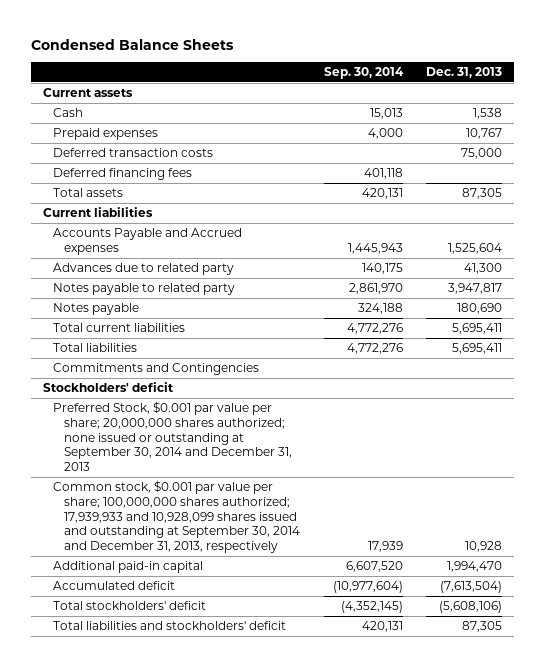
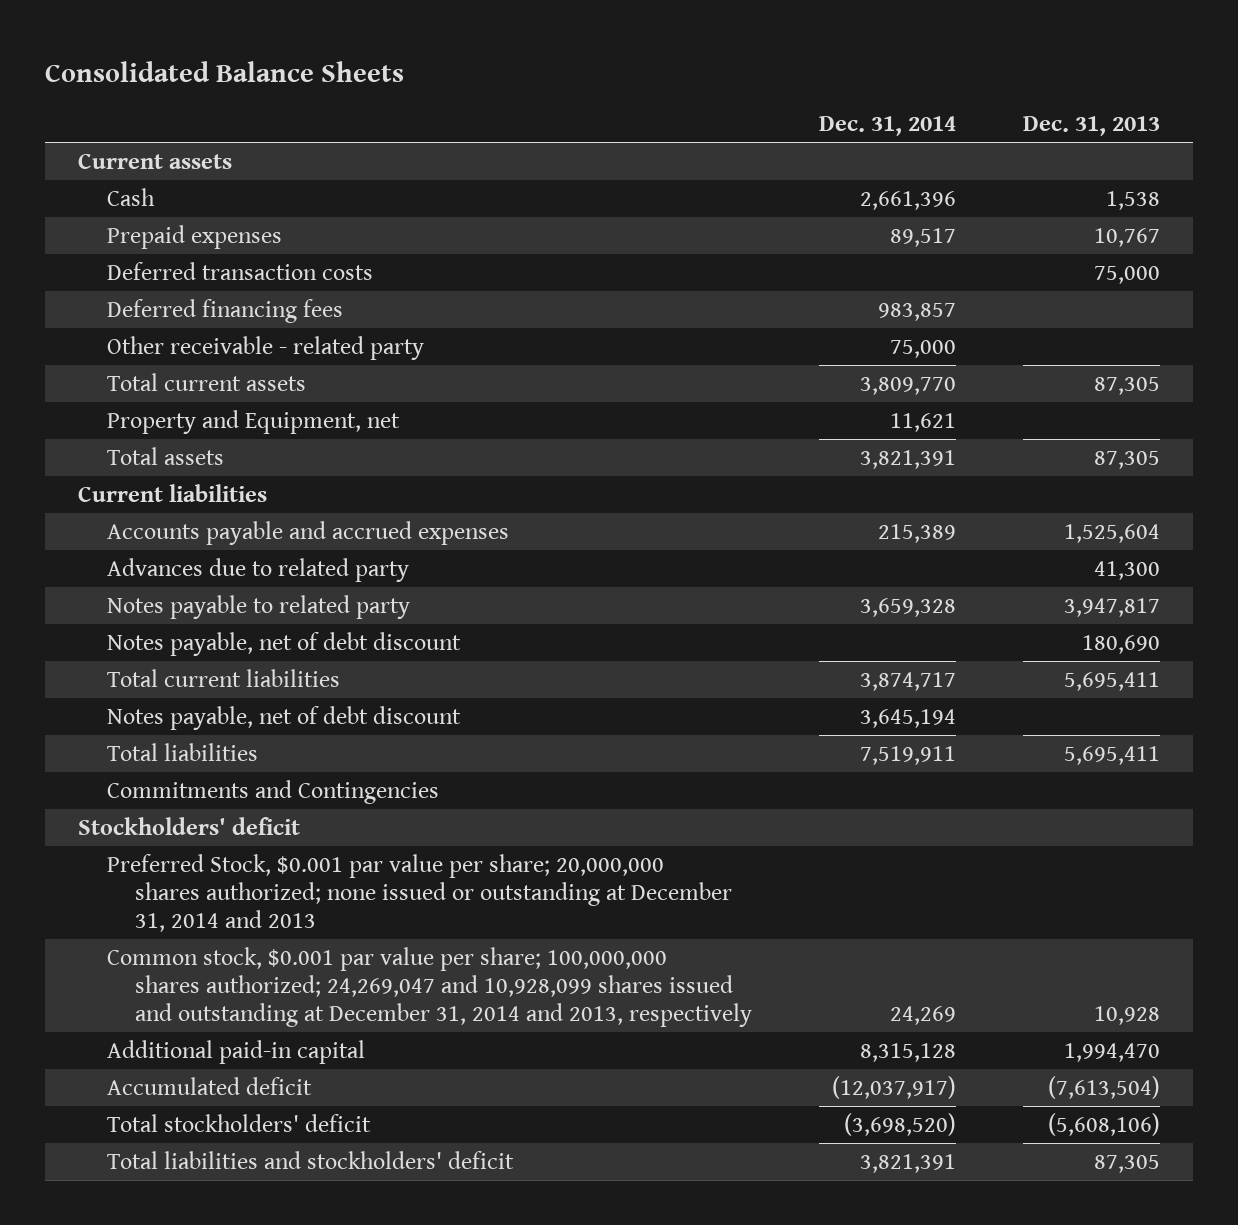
- Condensed Balance Sheets
+ Consolidated Balance Sheets
- | Sep. 30, 2014 | Dec. 31, 2013
+ | Dec. 31, 2014 | Dec. 31, 2013
+ Other receivable - related party | 75,000 |
+ Total current assets | 3,809,770 | 87,305
+ Property and Equipment, net | 11,621 |
- Accounts Payable and Accrued expenses | 1,445,943 | 1,525,604
+ Accounts payable and accrued expenses | 215,389 | 1,525,604
- Notes payable | 324,188 | 180,690
+ Notes payable, net of debt discount | | 180,690
+ Notes payable, net of debt discount | 3,645,194 |
- Preferred Stock, $0.001 par value per share; 20,000,000 shares authorized; none issued or outstanding at September 30, 2014 and December 31, 2013
- Common stock, $0.001 par value per share; 100,000,000 shares authorized; 17,939,933 and 10,928,099 shares issued and outstanding at September 30, 2014 and December 31, 2013, respectively | 17,939 | 10,928
+ Preferred Stock, $0.001 par value per share; 20,000,000 shares authorized; none issued or outstanding at December 31, 2014 and 2013
+ Common stock, $0.001 par value per share; 100,000,000 shares authorized; 24,269,047 and 10,928,099 shares issued and outstanding at December 31, 2014 and 2013, respectively | 24,269 | 10,928

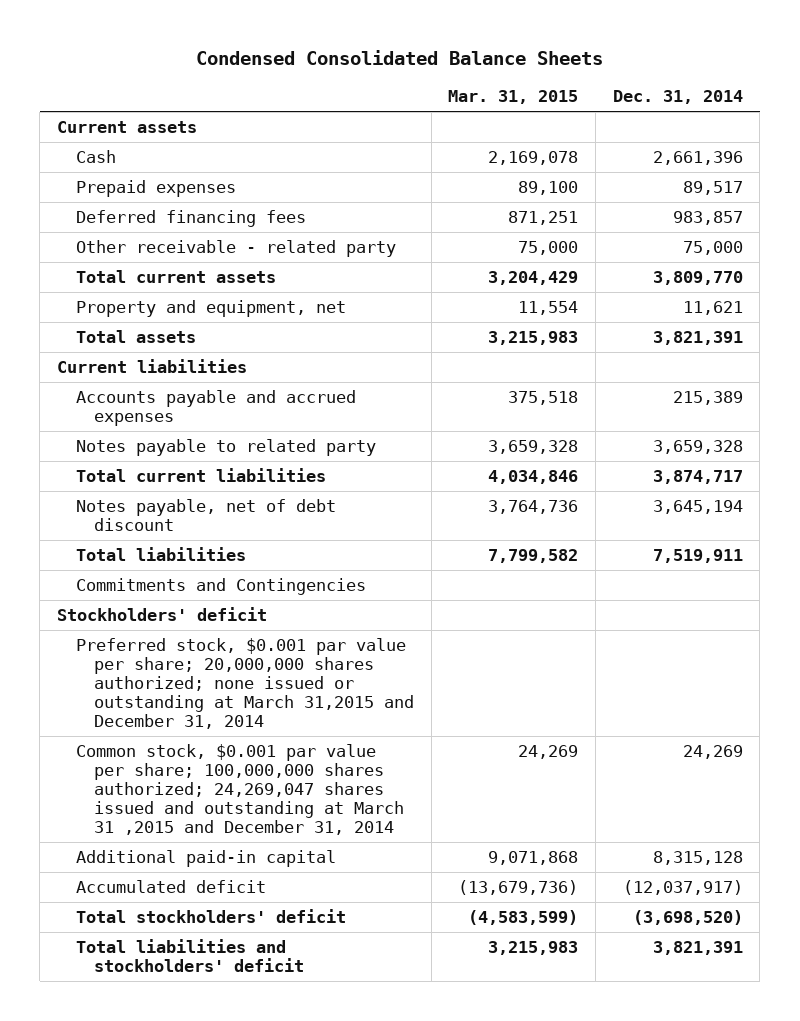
- Consolidated Balance Sheets
+ Condensed Consolidated Balance Sheets
- | Dec. 31, 2014 | Dec. 31, 2013
+ | Mar. 31, 2015 | Dec. 31, 2014
- Deferred transaction costs | | 75,000
- Property and Equipment, net | 11,621 |
+ Property and equipment, net | 11,554 | 11,621
- Advances due to related party | | 41,300
- Notes payable, net of debt discount | | 180,690
- Preferred Stock, $0.001 par value per share; 20,000,000 shares authorized; none issued or outstanding at December 31, 2014 and 2013
- Common stock, $0.001 par value per share; 100,000,000 shares authorized; 24,269,047 and 10,928,099 shares issued and outstanding at December 31, 2014 and 2013, respectively | 24,269 | 10,928
+ Preferred stock, $0.001 par value per share; 20,000,000 shares authorized; none issued or outstanding at March 31,2015 and December 31, 2014
+ Common stock, $0.001 par value per share; 100,000,000 shares authorized; 24,269,047 shares issued and outstanding at March 31 ,2015 and December 31, 2014 | 24,269 | 24,269

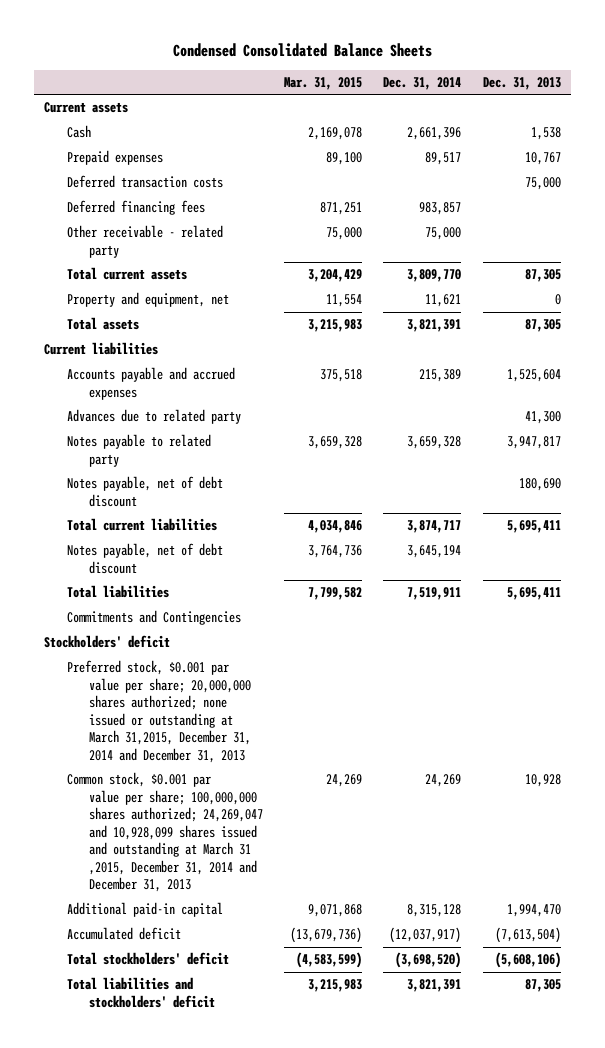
- | Mar. 31, 2015 | Dec. 31, 2014
+ | Mar. 31, 2015 | Dec. 31, 2014 | Dec. 31, 2013
+ Deferred transaction costs | | | 75,000
+ Advances due to related party | | | 41,300
+ Notes payable, net of debt discount | | | 180,690
- Preferred stock, $0.001 par value per share; 20,000,000 shares authorized; none issued or outstanding at March 31,2015 and December 31, 2014
- Common stock, $0.001 par value per share; 100,000,000 shares authorized; 24,269,047 shares issued and outstanding at March 31 ,2015 and December 31, 2014 | 24,269 | 24,269
+ Preferred stock, $0.001 par value per share; 20,000,000 shares authorized; none issued or outstanding at March 31,2015, December 31, 2014 and December 31, 2013
+ Common stock, $0.001 par value per share; 100,000,000 shares authorized; 24,269,047 and 10,928,099 shares issued and outstanding at March 31 ,2015, December 31, 2014 and December 31, 2013 | 24,269 | 24,269 | 10,928

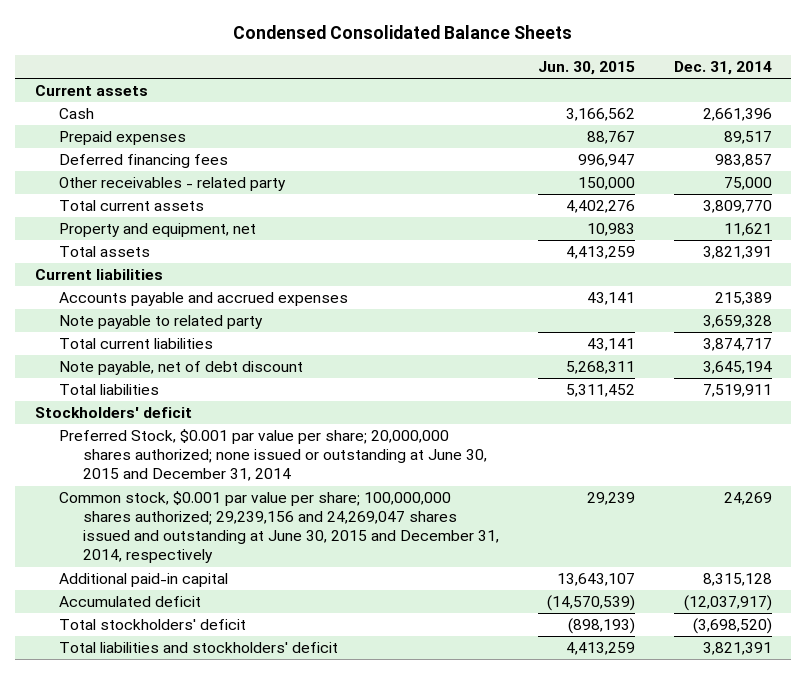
- | Mar. 31, 2015 | Dec. 31, 2014 | Dec. 31, 2013
+ | Jun. 30, 2015 | Dec. 31, 2014
- Deferred transaction costs | | | 75,000
- Other receivable - related party | 75,000 | 75,000 |
+ Other receivables - related party | 150,000 | 75,000
- Advances due to related party | | | 41,300
- Notes payable to related party | 3,659,328 | 3,659,328 | 3,947,817
- Notes payable, net of debt discount | | | 180,690
+ Note payable to related party | | 3,659,328
- Notes payable, net of debt discount | 3,764,736 | 3,645,194 |
+ Note payable, net of debt discount | 5,268,311 | 3,645,194
- Commitments and Contingencies
- Preferred stock, $0.001 par value per share; 20,000,000 shares authorized; none issued or outstanding at March 31,2015, December 31, 2014 and December 31, 2013
- Common stock, $0.001 par value per share; 100,000,000 shares authorized; 24,269,047 and 10,928,099 shares issued and outstanding at March 31 ,2015, December 31, 2014 and December 31, 2013 | 24,269 | 24,269 | 10,928
+ Preferred Stock, $0.001 par value per share; 20,000,000 shares authorized; none issued or outstanding at June 30, 2015 and December 31, 2014
+ Common stock, $0.001 par value per share; 100,000,000 shares authorized; 29,239,156 and 24,269,047 shares issued and outstanding at June 30, 2015 and December 31, 2014, respectively | 29,239 | 24,269

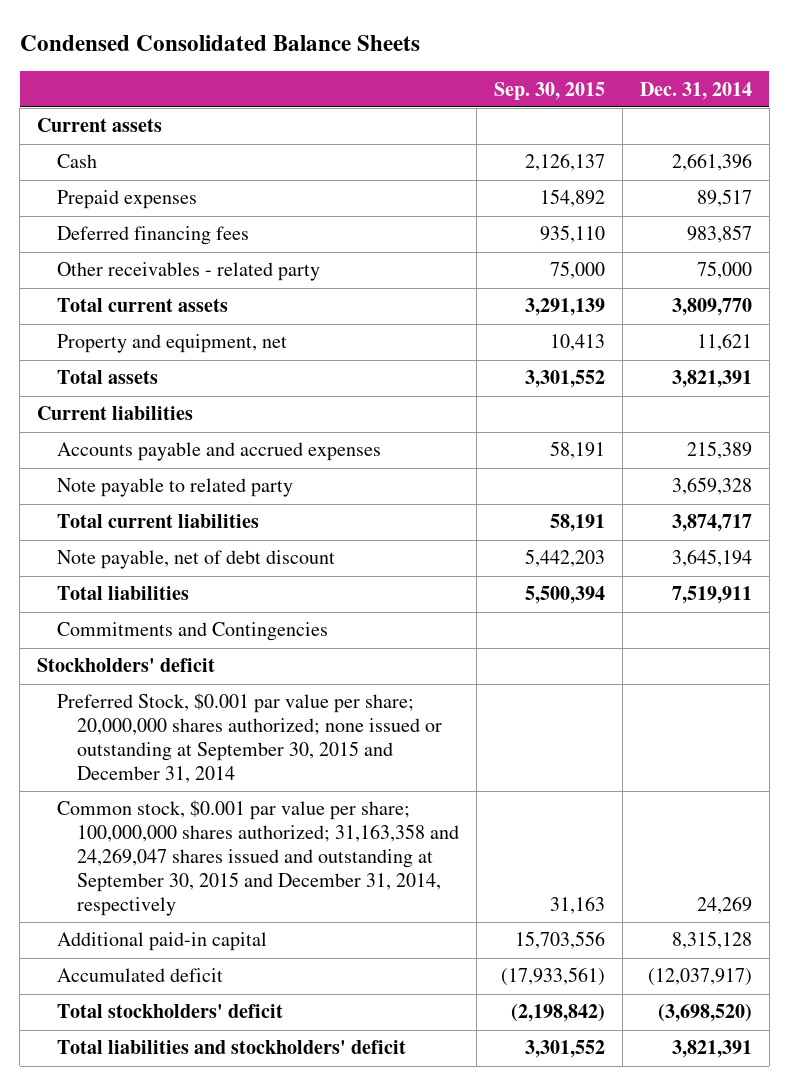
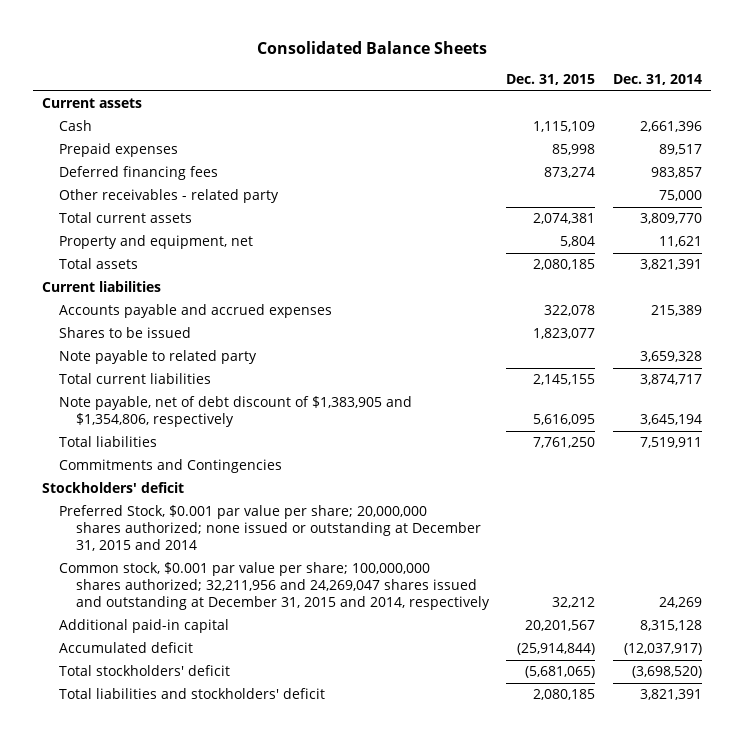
- Condensed Consolidated Balance Sheets
+ Consolidated Balance Sheets
- | Sep. 30, 2015 | Dec. 31, 2014
+ | Dec. 31, 2015 | Dec. 31, 2014
+ Shares to be issued | 1,823,077 |
- Note payable, net of debt discount | 5,442,203 | 3,645,194
+ Note payable, net of debt discount of $1,383,905 and $1,354,806, respectively | 5,616,095 | 3,645,194
- Preferred Stock, $0.001 par value per share; 20,000,000 shares authorized; none issued or outstanding at September 30, 2015 and December 31, 2014
- Common stock, $0.001 par value per share; 100,000,000 shares authorized; 31,163,358 and 24,269,047 shares issued and outstanding at September 30, 2015 and December 31, 2014, respectively | 31,163 | 24,269
+ Preferred Stock, $0.001 par value per share; 20,000,000 shares authorized; none issued or outstanding at December 31, 2015 and 2014
+ Common stock, $0.001 par value per share; 100,000,000 shares authorized; 32,211,956 and 24,269,047 shares issued and outstanding at December 31, 2015 and 2014, respectively | 32,212 | 24,269

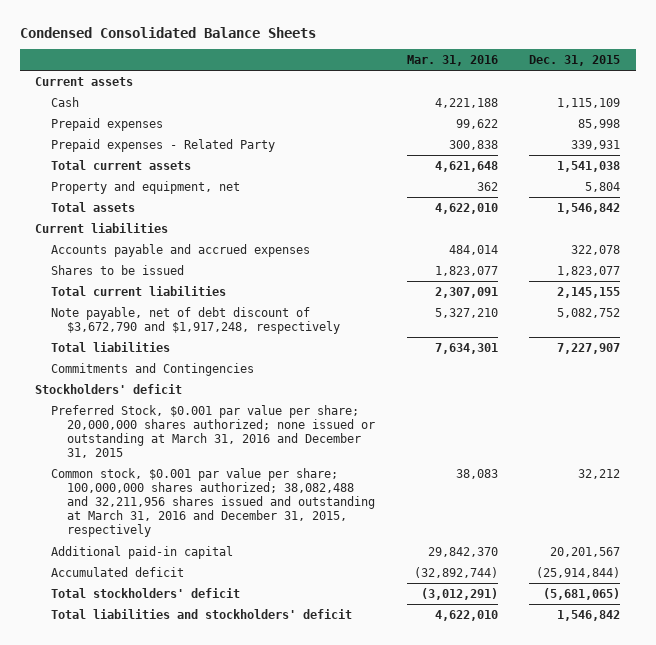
- Consolidated Balance Sheets
+ Condensed Consolidated Balance Sheets
- | Dec. 31, 2015 | Dec. 31, 2014
+ | Mar. 31, 2016 | Dec. 31, 2015
- Deferred financing fees | 873,274 | 983,857
- Other receivables - related party | | 75,000
- Total current assets | 2,074,381 | 3,809,770
+ Prepaid expenses - Related Party | 300,838 | 339,931
+ Total current assets | 4,621,648 | 1,541,038
- Total assets | 2,080,185 | 3,821,391
+ Total assets | 4,622,010 | 1,546,842
- Note payable to related party | | 3,659,328
- Note payable, net of debt discount of $1,383,905 and $1,354,806, respectively | 5,616,095 | 3,645,194
- Total liabilities | 7,761,250 | 7,519,911
+ Note payable, net of debt discount of $3,672,790 and $1,917,248, respectively | 5,327,210 | 5,082,752
+ Total liabilities | 7,634,301 | 7,227,907
- Preferred Stock, $0.001 par value per share; 20,000,000 shares authorized; none issued or outstanding at December 31, 2015 and 2014
- Common stock, $0.001 par value per share; 100,000,000 shares authorized; 32,211,956 and 24,269,047 shares issued and outstanding at December 31, 2015 and 2014, respectively | 32,212 | 24,269
+ Preferred Stock, $0.001 par value per share; 20,000,000 shares authorized; none issued or outstanding at March 31, 2016 and December 31, 2015
+ Common stock, $0.001 par value per share; 100,000,000 shares authorized; 38,082,488 and 32,211,956 shares issued and outstanding at March 31, 2016 and December 31, 2015, respectively | 38,083 | 32,212
- Total liabilities and stockholders' deficit | 2,080,185 | 3,821,391
+ Total liabilities and stockholders' deficit | 4,622,010 | 1,546,842

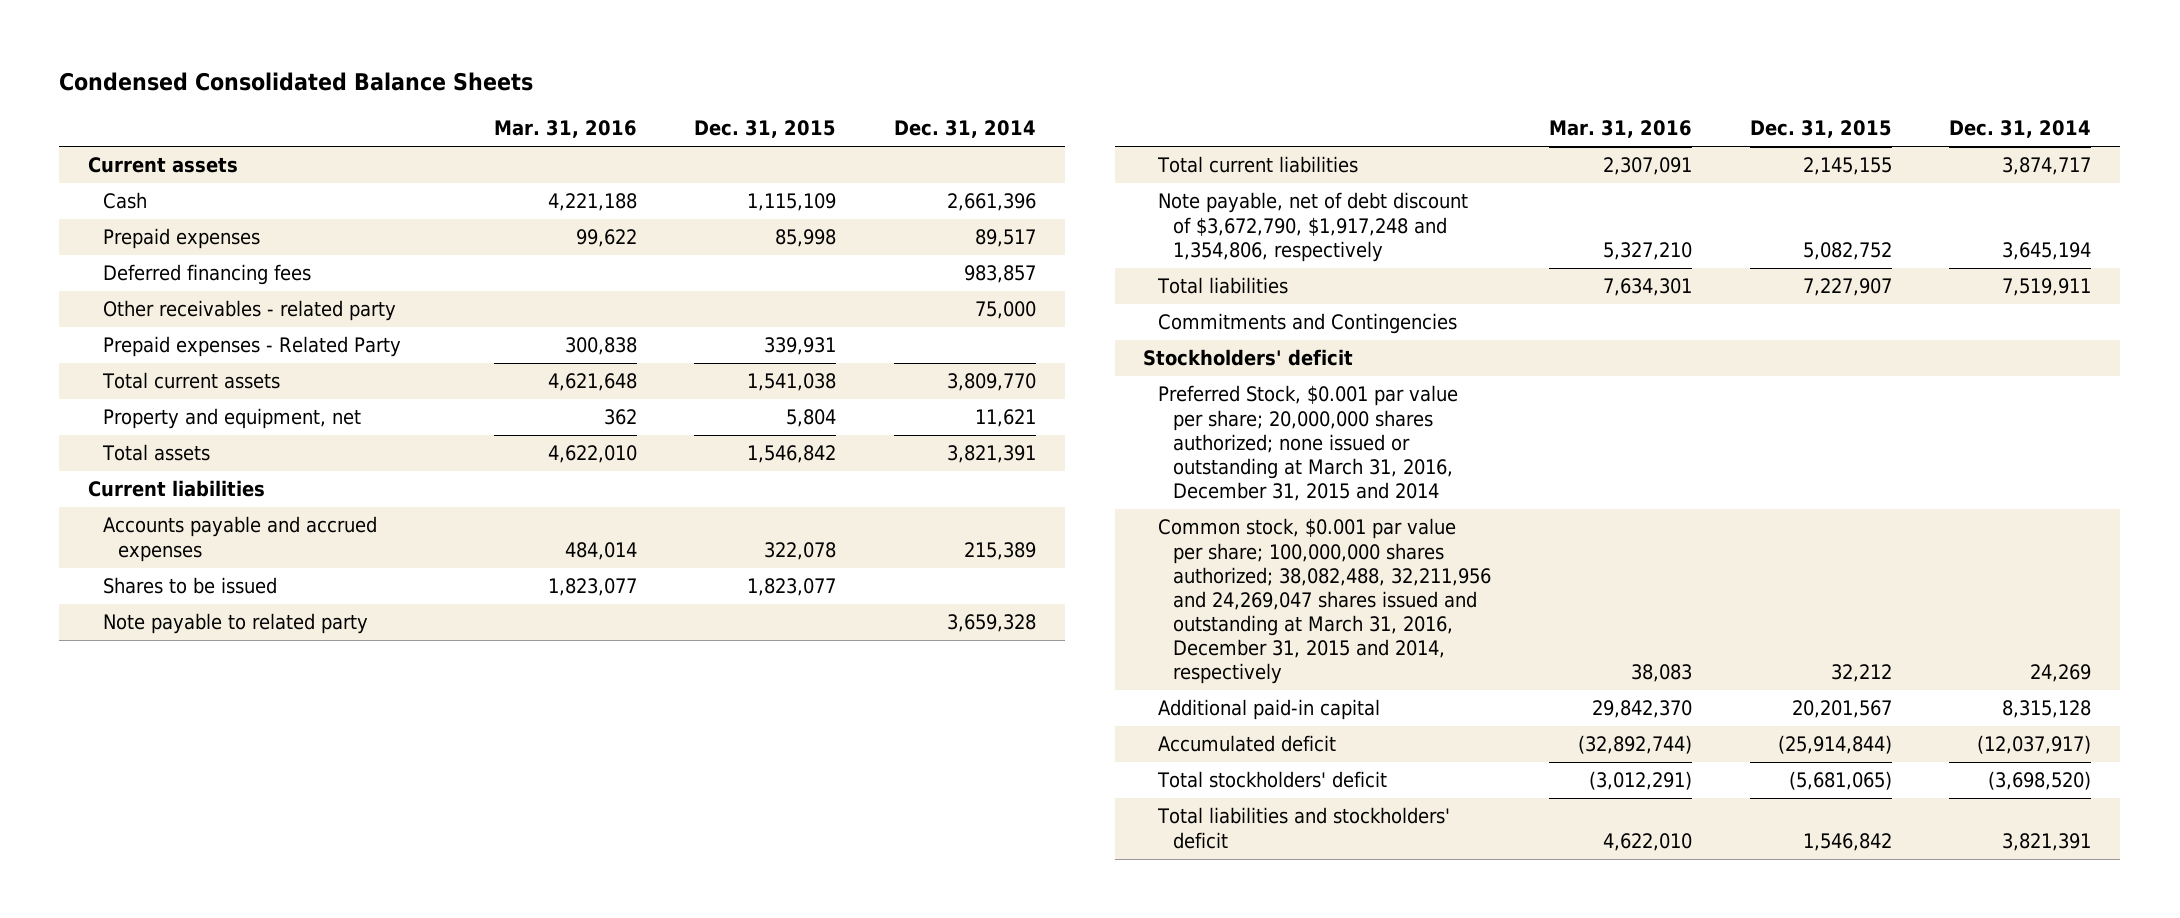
- | Mar. 31, 2016 | Dec. 31, 2015
+ | Mar. 31, 2016 | Dec. 31, 2015 | Dec. 31, 2014
+ Deferred financing fees | | | 983,857
+ Other receivables - related party | | | 75,000
+ Note payable to related party | | | 3,659,328
- Note payable, net of debt discount of $3,672,790 and $1,917,248, respectively | 5,327,210 | 5,082,752
+ Note payable, net of debt discount of $3,672,790, $1,917,248 and 1,354,806, respectively | 5,327,210 | 5,082,752 | 3,645,194
- Preferred Stock, $0.001 par value per share; 20,000,000 shares authorized; none issued or outstanding at March 31, 2016 and December 31, 2015
- Common stock, $0.001 par value per share; 100,000,000 shares authorized; 38,082,488 and 32,211,956 shares issued and outstanding at March 31, 2016 and December 31, 2015, respectively | 38,083 | 32,212
+ Preferred Stock, $0.001 par value per share; 20,000,000 shares authorized; none issued or outstanding at March 31, 2016, December 31, 2015 and 2014
+ Common stock, $0.001 par value per share; 100,000,000 shares authorized; 38,082,488, 32,211,956 and 24,269,047 shares issued and outstanding at March 31, 2016, December 31, 2015 and 2014, respectively | 38,083 | 32,212 | 24,269

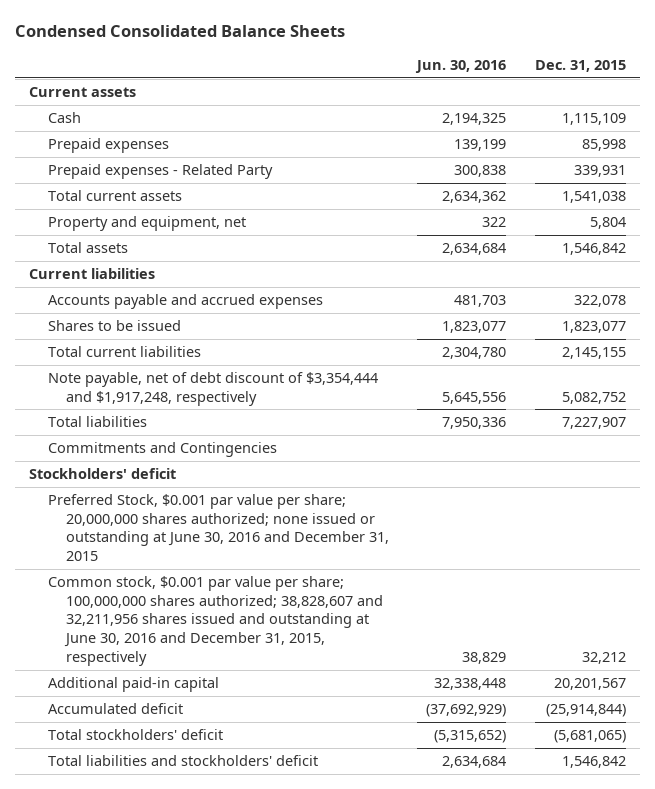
- | Mar. 31, 2016 | Dec. 31, 2015 | Dec. 31, 2014
+ | Jun. 30, 2016 | Dec. 31, 2015
- Deferred financing fees | | | 983,857
- Other receivables - related party | | | 75,000
- Note payable to related party | | | 3,659,328
- Note payable, net of debt discount of $3,672,790, $1,917,248 and 1,354,806, respectively | 5,327,210 | 5,082,752 | 3,645,194
+ Note payable, net of debt discount of $3,354,444 and $1,917,248, respectively | 5,645,556 | 5,082,752
- Preferred Stock, $0.001 par value per share; 20,000,000 shares authorized; none issued or outstanding at March 31, 2016, December 31, 2015 and 2014
- Common stock, $0.001 par value per share; 100,000,000 shares authorized; 38,082,488, 32,211,956 and 24,269,047 shares issued and outstanding at March 31, 2016, December 31, 2015 and 2014, respectively | 38,083 | 32,212 | 24,269
+ Preferred Stock, $0.001 par value per share; 20,000,000 shares authorized; none issued or outstanding at June 30, 2016 and December 31, 2015
+ Common stock, $0.001 par value per share; 100,000,000 shares authorized; 38,828,607 and 32,211,956 shares issued and outstanding at June 30, 2016 and December 31, 2015, respectively | 38,829 | 32,212

